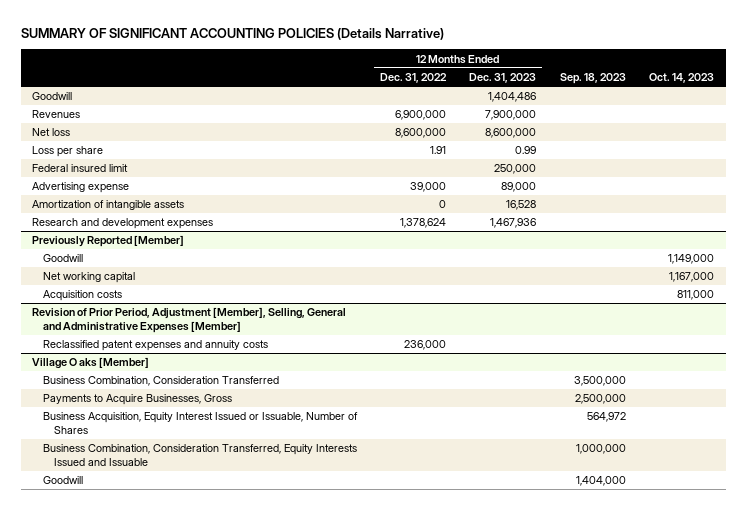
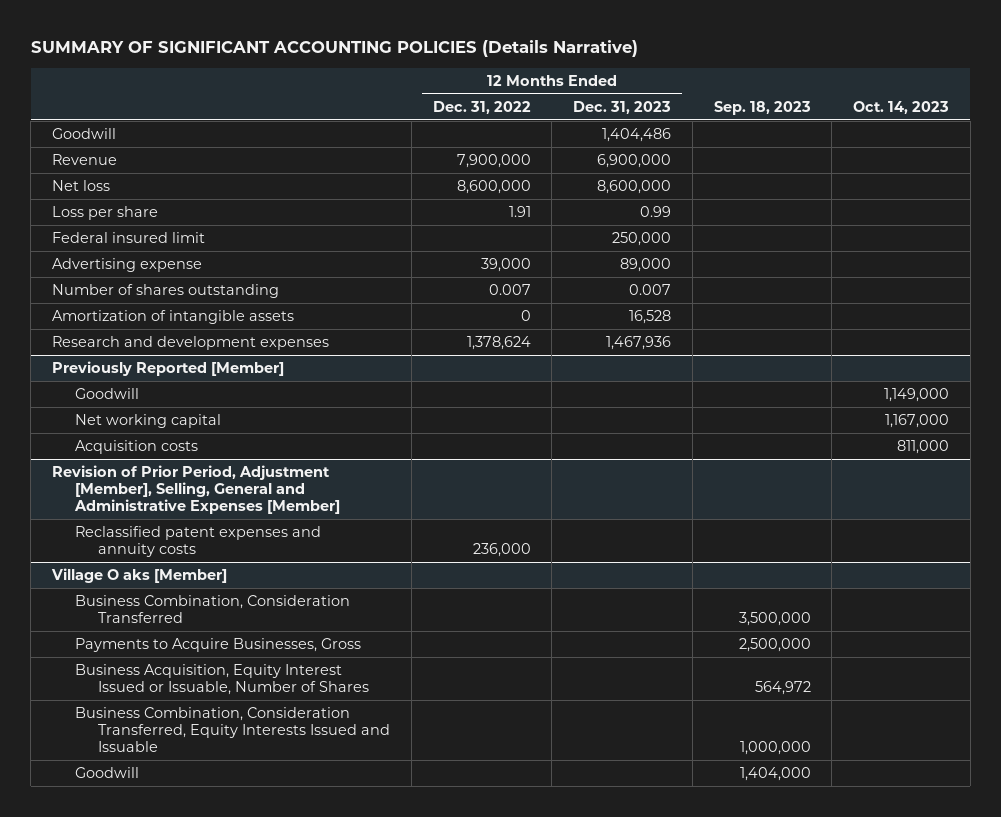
- Revenues | 6,900,000 | 7,900,000 | |
+ Revenue | 7,900,000 | 6,900,000 | |
+ Number of shares outstanding | 0.007 | 0.007 | |

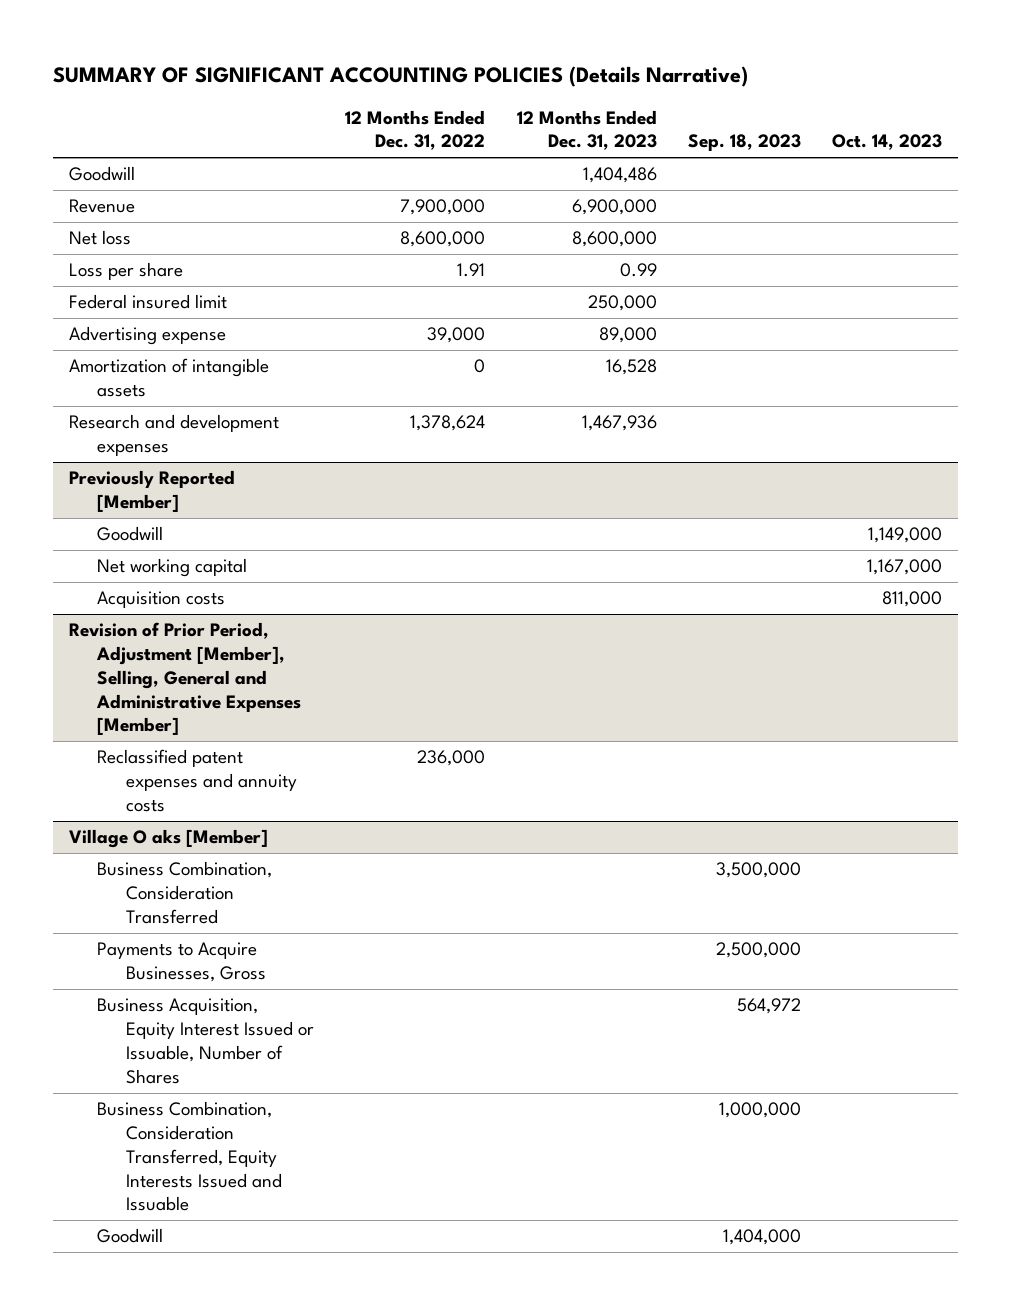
- Number of shares outstanding | 0.007 | 0.007 | |

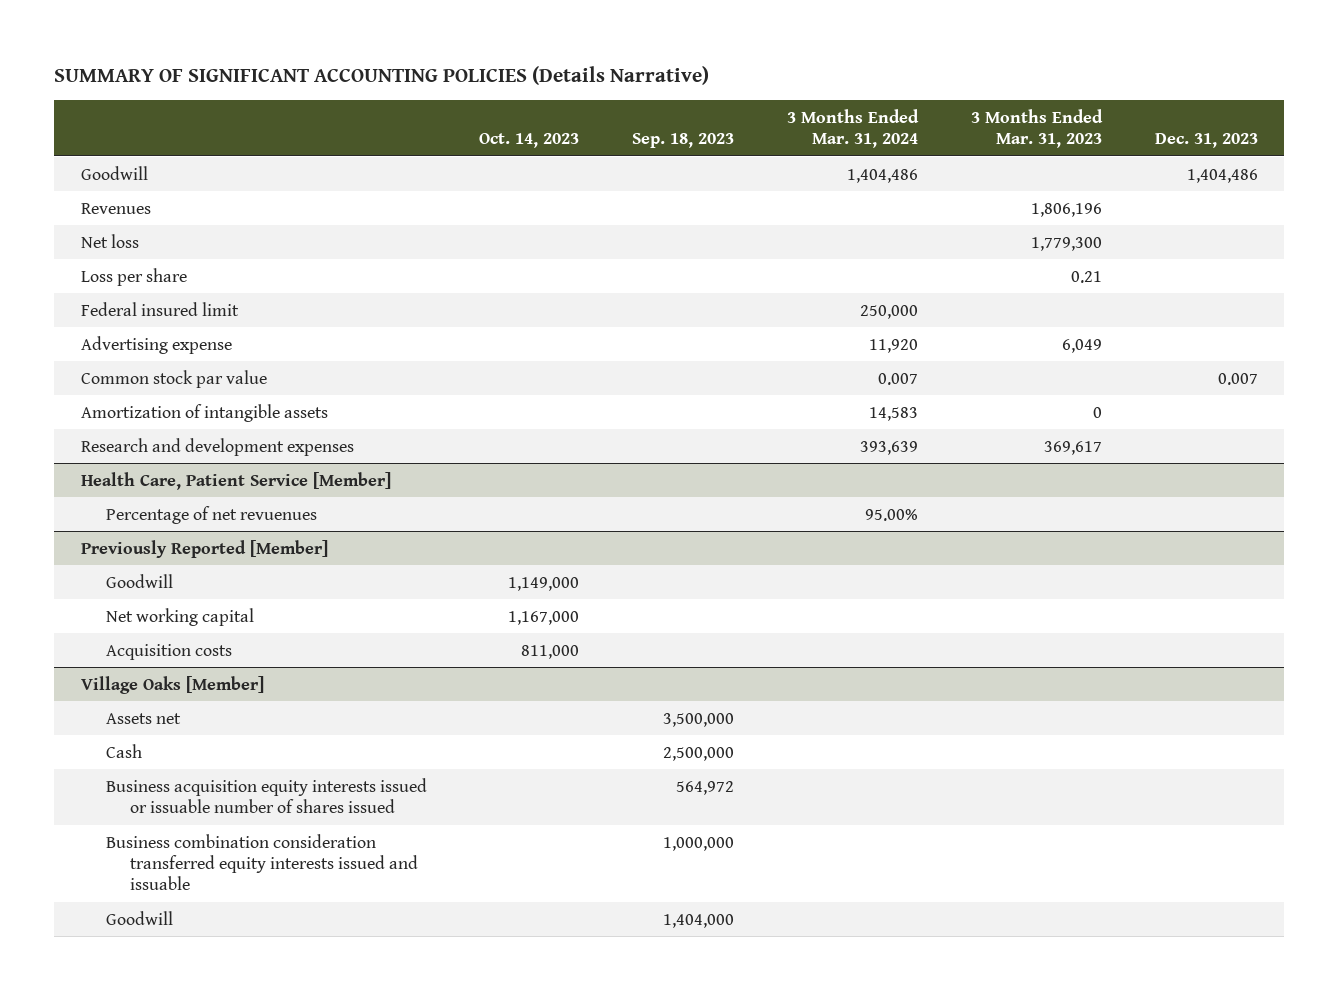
- | 12 Months Ended Dec. 31, 2022 | 12 Months Ended Dec. 31, 2023 | Sep. 18, 2023 | Oct. 14, 2023
+ | Oct. 14, 2023 | Sep. 18, 2023 | 3 Months Ended Mar. 31, 2024 | 3 Months Ended Mar. 31, 2023 | Dec. 31, 2023
- Revenue | 7,900,000 | 6,900,000 | |
+ Revenues | | | | 1,806,196 |
+ Common stock par value | | | 0.007 | | 0.007
+ Health Care, Patient Service [Member]
+ Percentage of net revuenues | | | 95.00% | |
- Revision of Prior Period, Adjustment [Member], Selling, General and Administrative Expenses [Member]
- Reclassified patent expenses and annuity costs | 236,000 | | |
- Village O aks [Member]
- Business Combination, Consideration Transferred | | | 3,500,000 |
- Payments to Acquire Businesses, Gross | | | 2,500,000 |
- Business Acquisition, Equity Interest Issued or Issuable, Number of Shares | | | 564,972 |
- Business Combination, Consideration Transferred, Equity Interests Issued and Issuable | | | 1,000,000 |
+ Village Oaks [Member]
+ Assets net | | 3,500,000 | | |
+ Cash | | 2,500,000 | | |
+ Business acquisition equity interests issued or issuable number of shares issued | | 564,972 | | |
+ Business combination consideration transferred equity interests issued and issuable | | 1,000,000 | | |

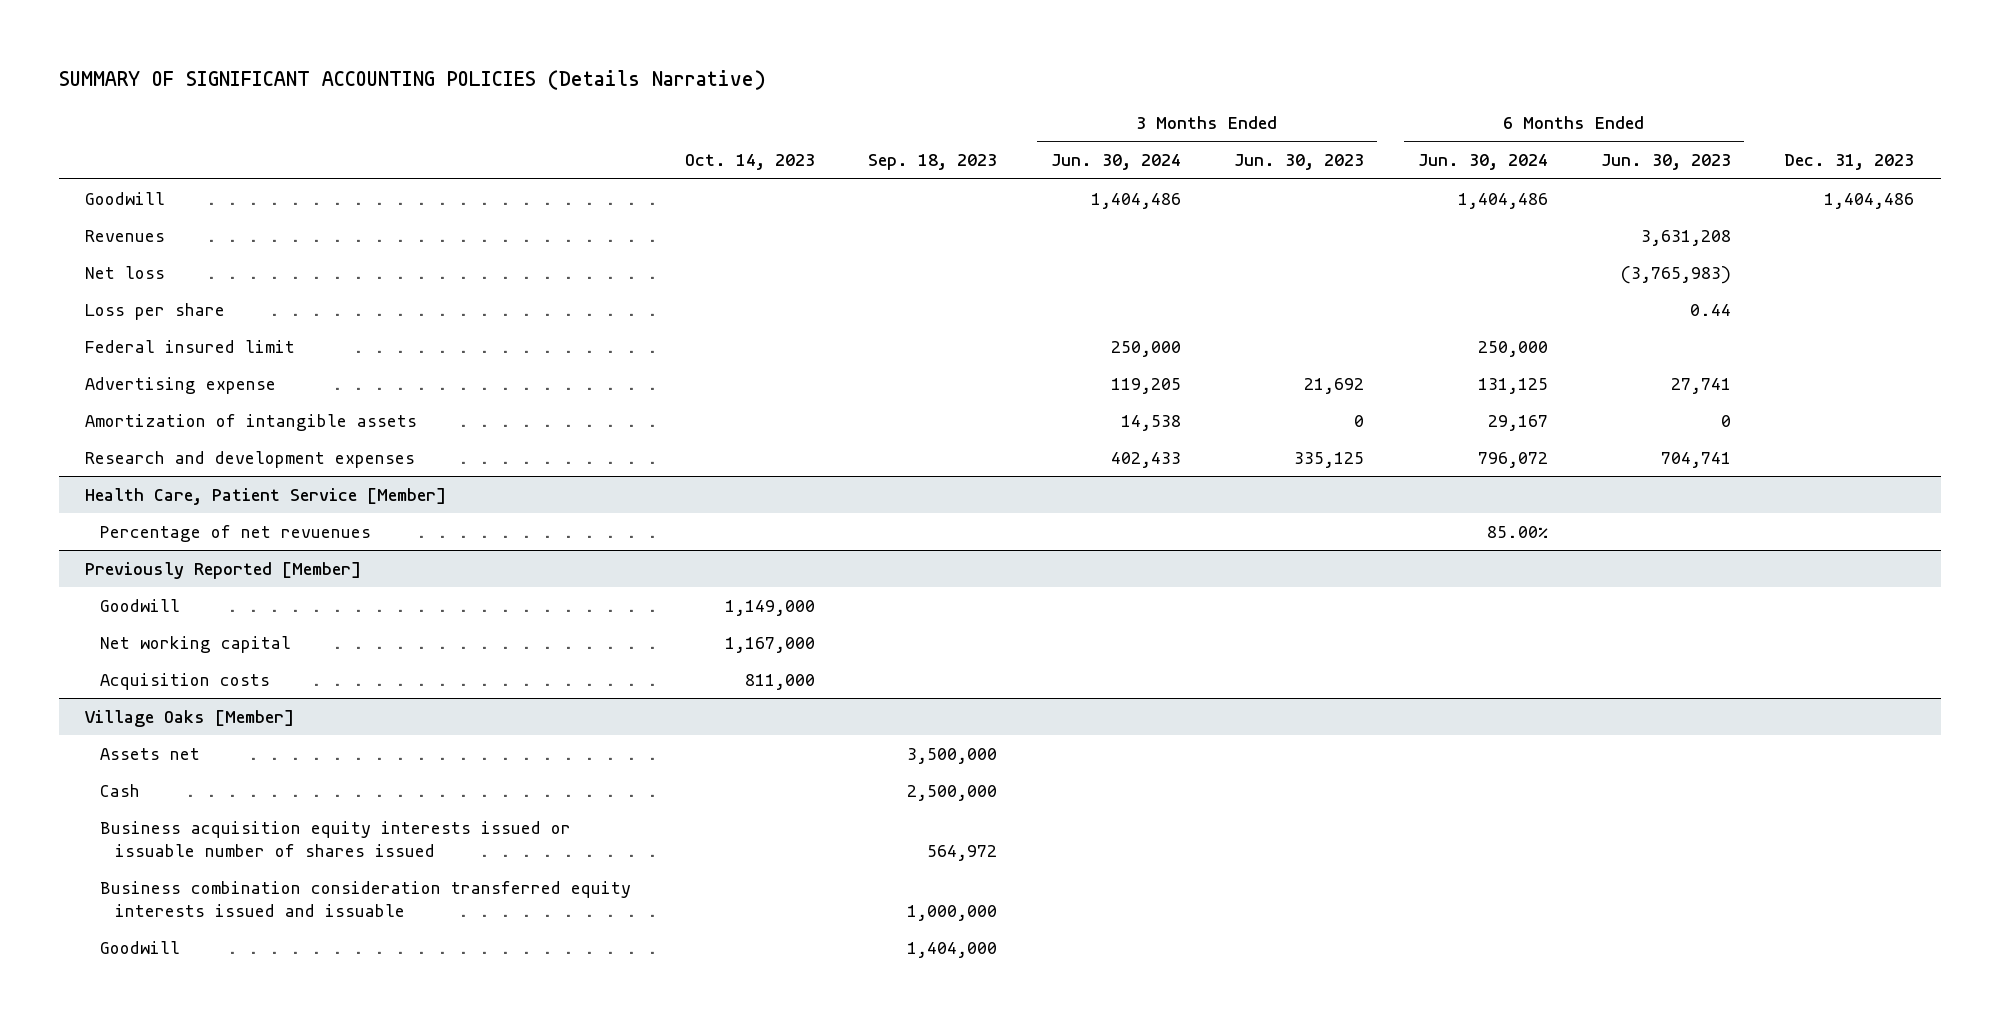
- | Oct. 14, 2023 | Sep. 18, 2023 | 3 Months Ended Mar. 31, 2024 | 3 Months Ended Mar. 31, 2023 | Dec. 31, 2023
+ | Oct. 14, 2023 | Sep. 18, 2023 | 3 Months Ended Jun. 30, 2024 | 3 Months Ended Jun. 30, 2023 | 6 Months Ended Jun. 30, 2024 | 6 Months Ended Jun. 30, 2023 | Dec. 31, 2023
- Common stock par value | | | 0.007 | | 0.007

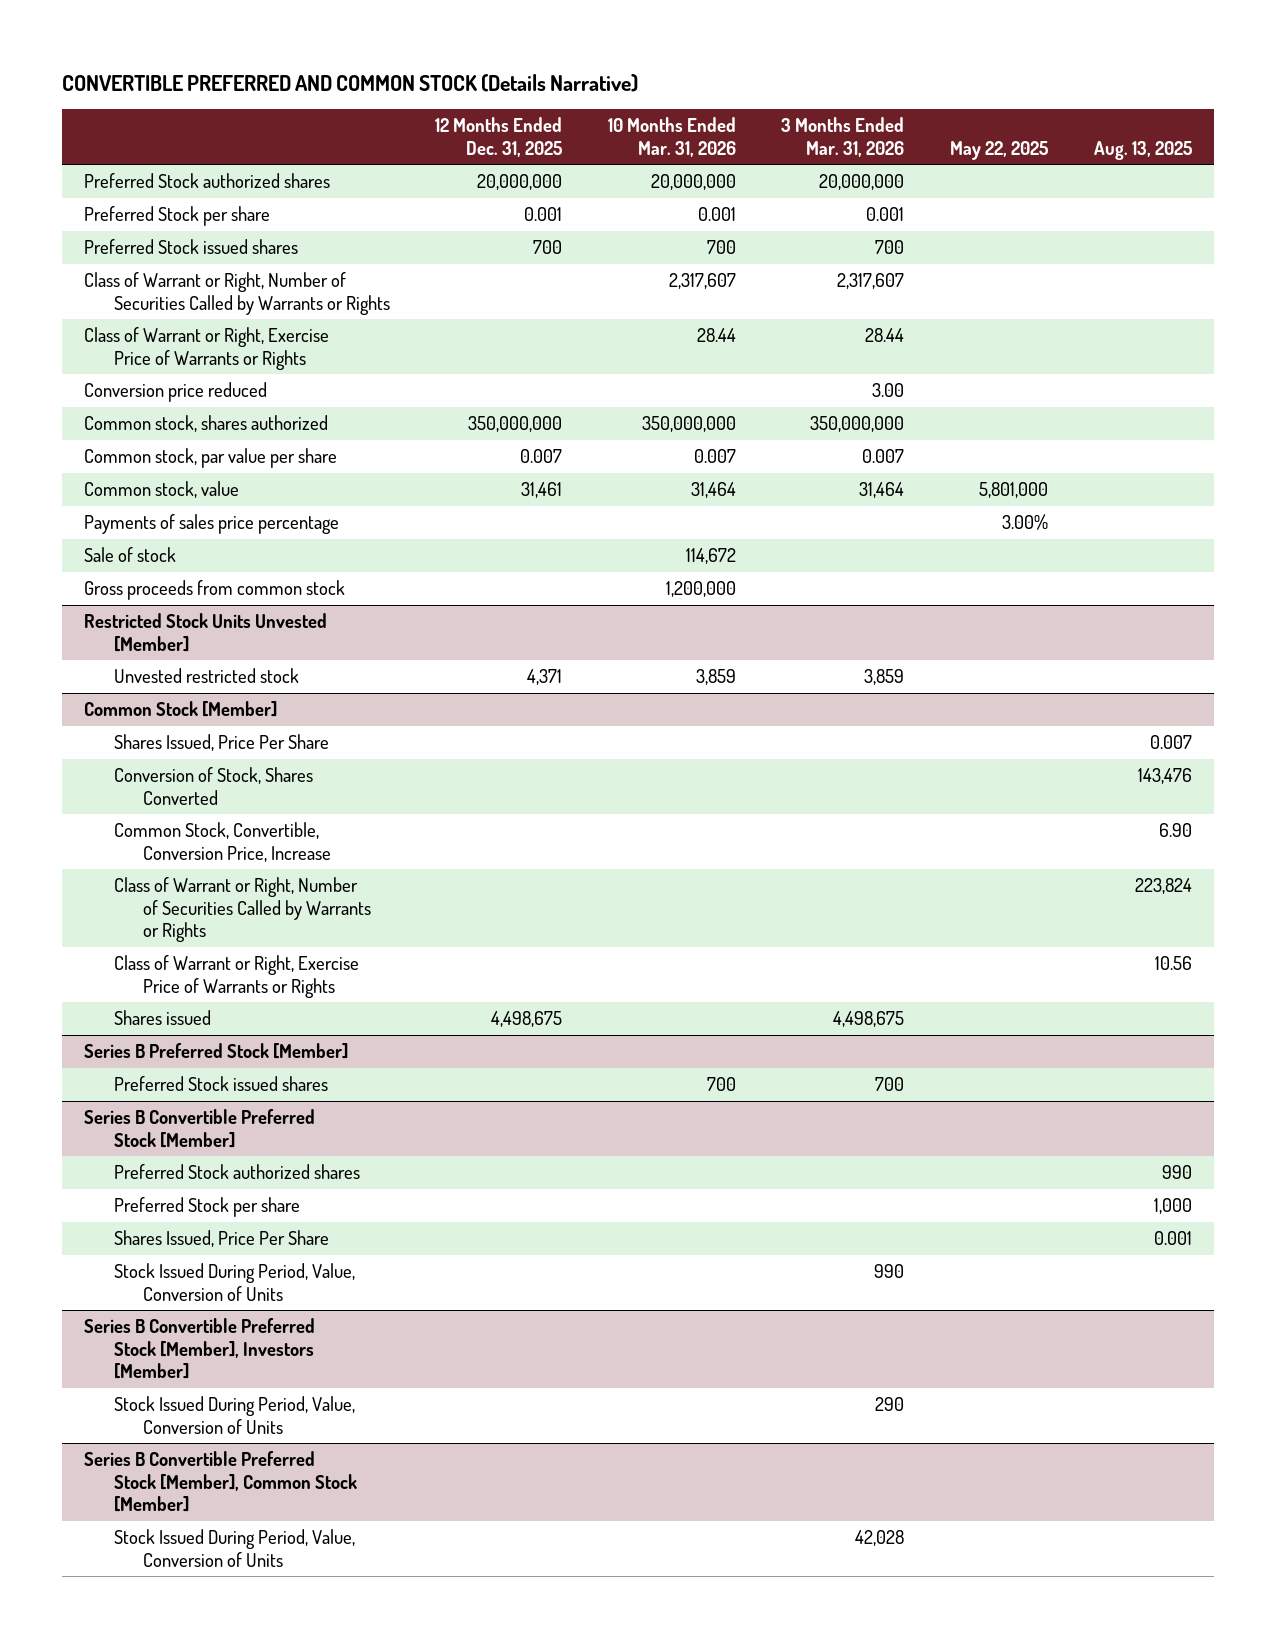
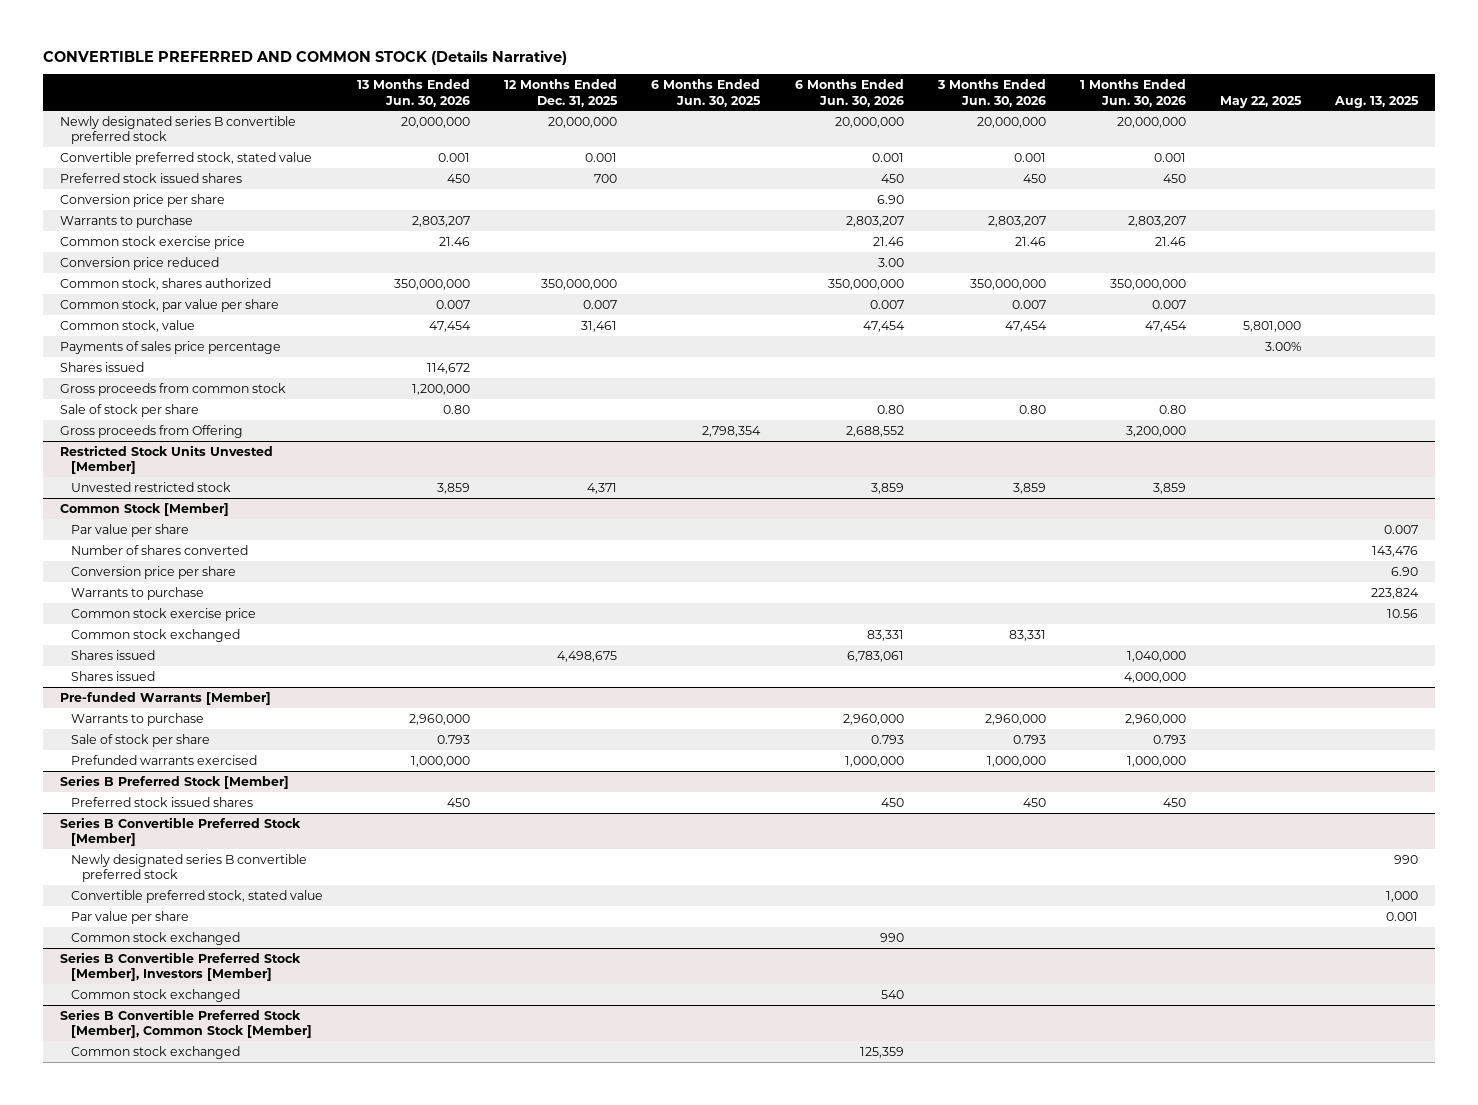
- | 12 Months Ended Dec. 31, 2025 | 10 Months Ended Mar. 31, 2026 | 3 Months Ended Mar. 31, 2026 | May 22, 2025 | Aug. 13, 2025
+ | 13 Months Ended Jun. 30, 2026 | 12 Months Ended Dec. 31, 2025 | 6 Months Ended Jun. 30, 2025 | 6 Months Ended Jun. 30, 2026 | 3 Months Ended Jun. 30, 2026 | 1 Months Ended Jun. 30, 2026 | May 22, 2025 | Aug. 13, 2025
- Preferred Stock authorized shares | 20,000,000 | 20,000,000 | 20,000,000 | |
- Preferred Stock per share | 0.001 | 0.001 | 0.001 | |
- Preferred Stock issued shares | 700 | 700 | 700 | |
- Class of Warrant or Right, Number of Securities Called by Warrants or Rights | | 2,317,607 | 2,317,607 | |
- Class of Warrant or Right, Exercise Price of Warrants or Rights | | 28.44 | 28.44 | |
+ Newly designated series B convertible preferred stock | 20,000,000 | 20,000,000 | | 20,000,000 | 20,000,000 | 20,000,000 | |
+ Convertible preferred stock, stated value | 0.001 | 0.001 | | 0.001 | 0.001 | 0.001 | |
+ Preferred stock issued shares | 450 | 700 | | 450 | 450 | 450 | |
+ Conversion price per share | | | | 6.90 | | | |
+ Warrants to purchase | 2,803,207 | | | 2,803,207 | 2,803,207 | 2,803,207 | |
+ Common stock exercise price | 21.46 | | | 21.46 | 21.46 | 21.46 | |
- Sale of stock | | 114,672 | | |
+ Shares issued | 114,672 | | | | | | |
+ Sale of stock per share | 0.80 | | | 0.80 | 0.80 | 0.80 | |
+ Gross proceeds from Offering | | | 2,798,354 | 2,688,552 | | 3,200,000 | |
@ Common Stock [Member]
- Shares Issued, Price Per Share | | | | | 0.007
- Conversion of Stock, Shares Converted | | | | | 143,476
- Common Stock, Convertible, Conversion Price, Increase | | | | | 6.90
- Class of Warrant or Right, Number of Securities Called by Warrants or Rights | | | | | 223,824
- Class of Warrant or Right, Exercise Price of Warrants or Rights | | | | | 10.56
+ Par value per share | | | | | | | | 0.007
+ Number of shares converted | | | | | | | | 143,476
+ Conversion price per share | | | | | | | | 6.90
+ Warrants to purchase | | | | | | | | 223,824
+ Common stock exercise price | | | | | | | | 10.56
+ Common stock exchanged | | | | 83,331 | 83,331 | | |
+ Shares issued | | | | | | 4,000,000 | |
+ Pre-funded Warrants [Member]
+ Warrants to purchase | 2,960,000 | | | 2,960,000 | 2,960,000 | 2,960,000 | |
+ Sale of stock per share | 0.793 | | | 0.793 | 0.793 | 0.793 | |
+ Prefunded warrants exercised | 1,000,000 | | | 1,000,000 | 1,000,000 | 1,000,000 | |
@ Series B Preferred Stock [Member]
- Preferred Stock issued shares | | 700 | 700 | |
+ Preferred stock issued shares | 450 | | | 450 | 450 | 450 | |
@ Series B Convertible Preferred Stock [Member]
- Preferred Stock authorized shares | | | | | 990
- Preferred Stock per share | | | | | 1,000
- Shares Issued, Price Per Share | | | | | 0.001
- Stock Issued During Period, Value, Conversion of Units | | | 990 | |
+ Newly designated series B convertible preferred stock | | | | | | | | 990
+ Convertible preferred stock, stated value | | | | | | | | 1,000
+ Par value per share | | | | | | | | 0.001
+ Common stock exchanged | | | | 990 | | | |
@ Series B Convertible Preferred Stock [Member], Investors [Member]
- Stock Issued During Period, Value, Conversion of Units | | | 290 | |
+ Common stock exchanged | | | | 540 | | | |
@ Series B Convertible Preferred Stock [Member], Common Stock [Member]
- Stock Issued During Period, Value, Conversion of Units | | | 42,028 | |
+ Common stock exchanged | | | | 125,359 | | | |

